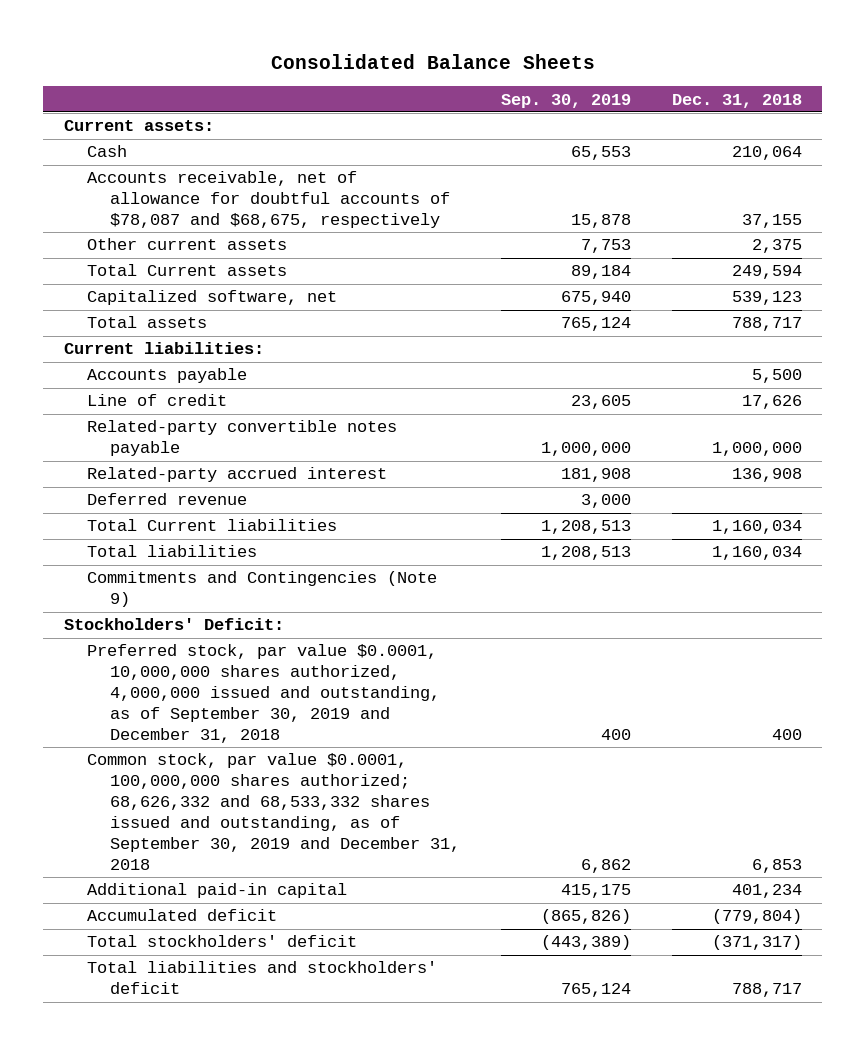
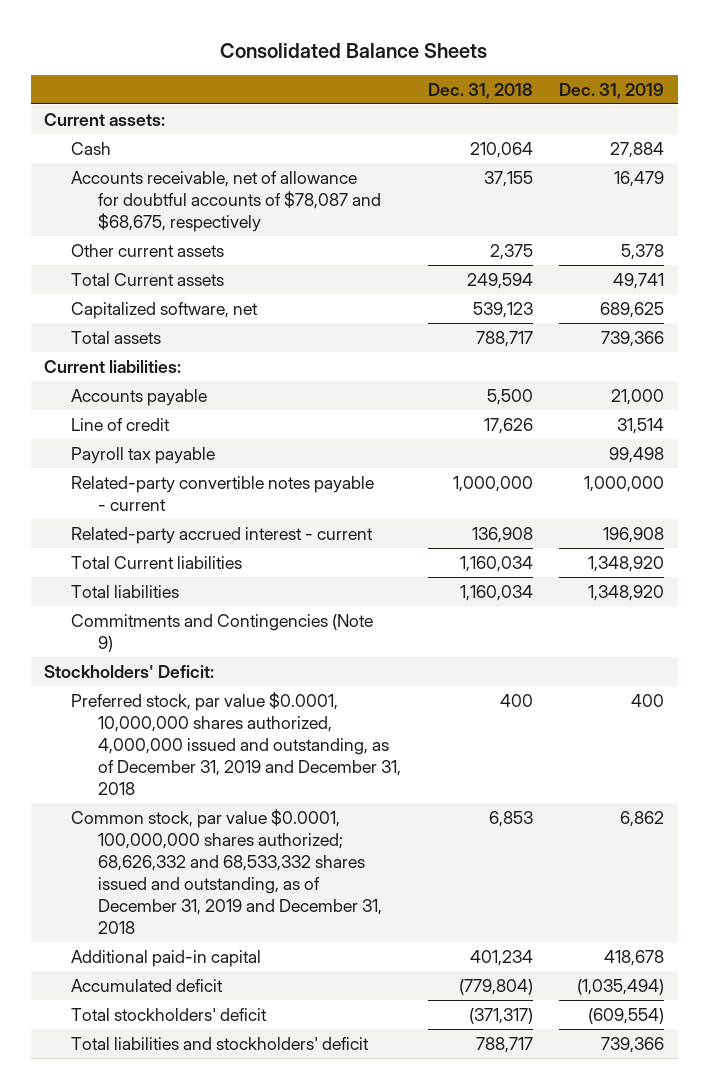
- | Sep. 30, 2019 | Dec. 31, 2018
+ | Dec. 31, 2018 | Dec. 31, 2019
- Related-party convertible notes payable | 1,000,000 | 1,000,000
- Related-party accrued interest | 181,908 | 136,908
- Deferred revenue | 3,000 |
+ Payroll tax payable | | 99,498
+ Related-party convertible notes payable - current | 1,000,000 | 1,000,000
+ Related-party accrued interest - current | 136,908 | 196,908
- Preferred stock, par value $0.0001, 10,000,000 shares authorized, 4,000,000 issued and outstanding, as of September 30, 2019 and December 31, 2018 | 400 | 400
- Common stock, par value $0.0001, 100,000,000 shares authorized; 68,626,332 and 68,533,332 shares issued and outstanding, as of September 30, 2019 and December 31, 2018 | 6,862 | 6,853
+ Preferred stock, par value $0.0001, 10,000,000 shares authorized, 4,000,000 issued and outstanding, as of December 31, 2019 and December 31, 2018 | 400 | 400
+ Common stock, par value $0.0001, 100,000,000 shares authorized; 68,626,332 and 68,533,332 shares issued and outstanding, as of December 31, 2019 and December 31, 2018 | 6,853 | 6,862

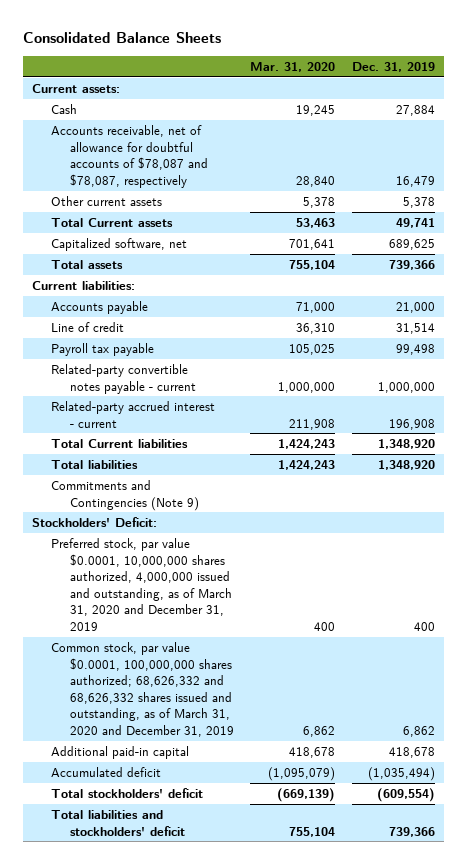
- | Dec. 31, 2018 | Dec. 31, 2019
+ | Mar. 31, 2020 | Dec. 31, 2019
- Accounts receivable, net of allowance for doubtful accounts of $78,087 and $68,675, respectively | 37,155 | 16,479
+ Accounts receivable, net of allowance for doubtful accounts of $78,087 and $78,087, respectively | 28,840 | 16,479
- Preferred stock, par value $0.0001, 10,000,000 shares authorized, 4,000,000 issued and outstanding, as of December 31, 2019 and December 31, 2018 | 400 | 400
- Common stock, par value $0.0001, 100,000,000 shares authorized; 68,626,332 and 68,533,332 shares issued and outstanding, as of December 31, 2019 and December 31, 2018 | 6,853 | 6,862
+ Preferred stock, par value $0.0001, 10,000,000 shares authorized, 4,000,000 issued and outstanding, as of March 31, 2020 and December 31, 2019 | 400 | 400
+ Common stock, par value $0.0001, 100,000,000 shares authorized; 68,626,332 and 68,626,332 shares issued and outstanding, as of March 31, 2020 and December 31, 2019 | 6,862 | 6,862

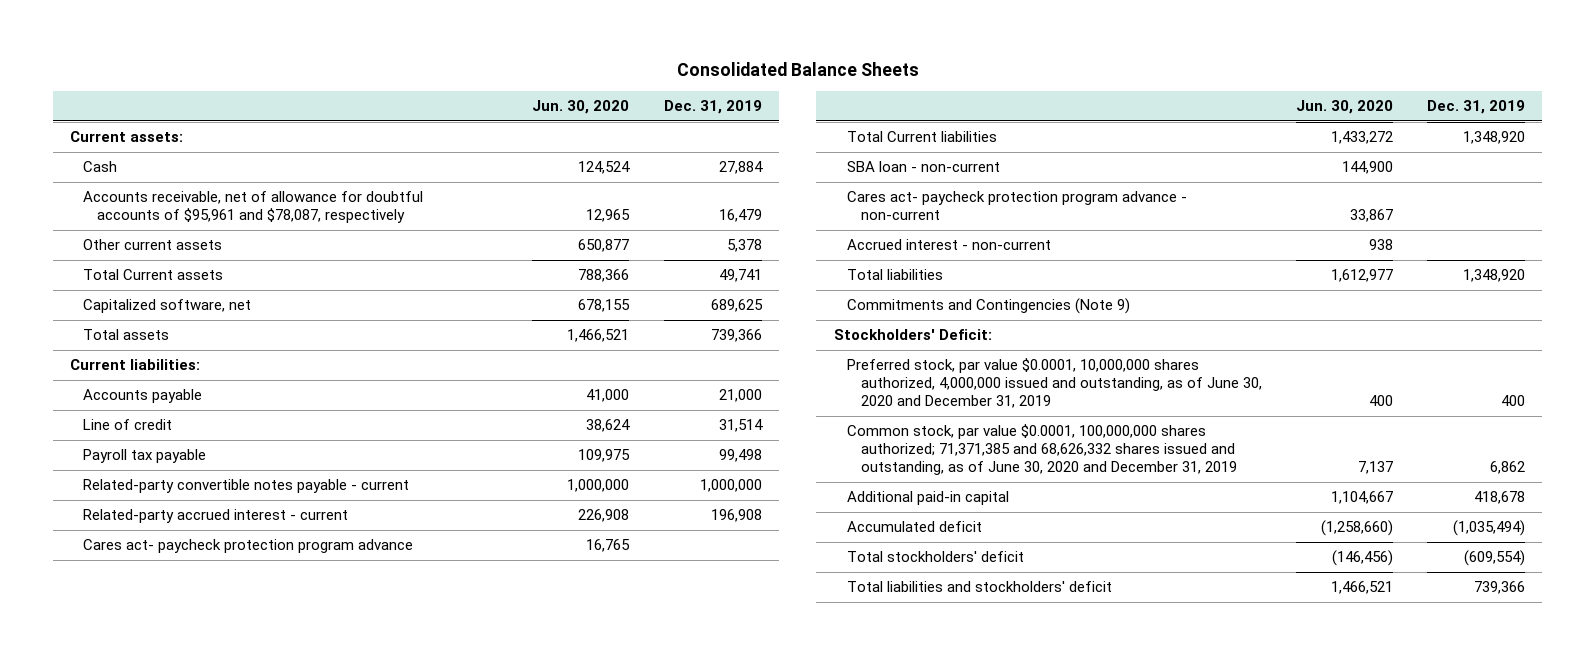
- | Mar. 31, 2020 | Dec. 31, 2019
+ | Jun. 30, 2020 | Dec. 31, 2019
- Accounts receivable, net of allowance for doubtful accounts of $78,087 and $78,087, respectively | 28,840 | 16,479
+ Accounts receivable, net of allowance for doubtful accounts of $95,961 and $78,087, respectively | 12,965 | 16,479
+ Cares act- paycheck protection program advance | 16,765 |
+ SBA loan - non-current | 144,900 |
+ Cares act- paycheck protection program advance - non-current | 33,867 |
+ Accrued interest - non-current | 938 |
- Preferred stock, par value $0.0001, 10,000,000 shares authorized, 4,000,000 issued and outstanding, as of March 31, 2020 and December 31, 2019 | 400 | 400
- Common stock, par value $0.0001, 100,000,000 shares authorized; 68,626,332 and 68,626,332 shares issued and outstanding, as of March 31, 2020 and December 31, 2019 | 6,862 | 6,862
+ Preferred stock, par value $0.0001, 10,000,000 shares authorized, 4,000,000 issued and outstanding, as of June 30, 2020 and December 31, 2019 | 400 | 400
+ Common stock, par value $0.0001, 100,000,000 shares authorized; 71,371,385 and 68,626,332 shares issued and outstanding, as of June 30, 2020 and December 31, 2019 | 7,137 | 6,862

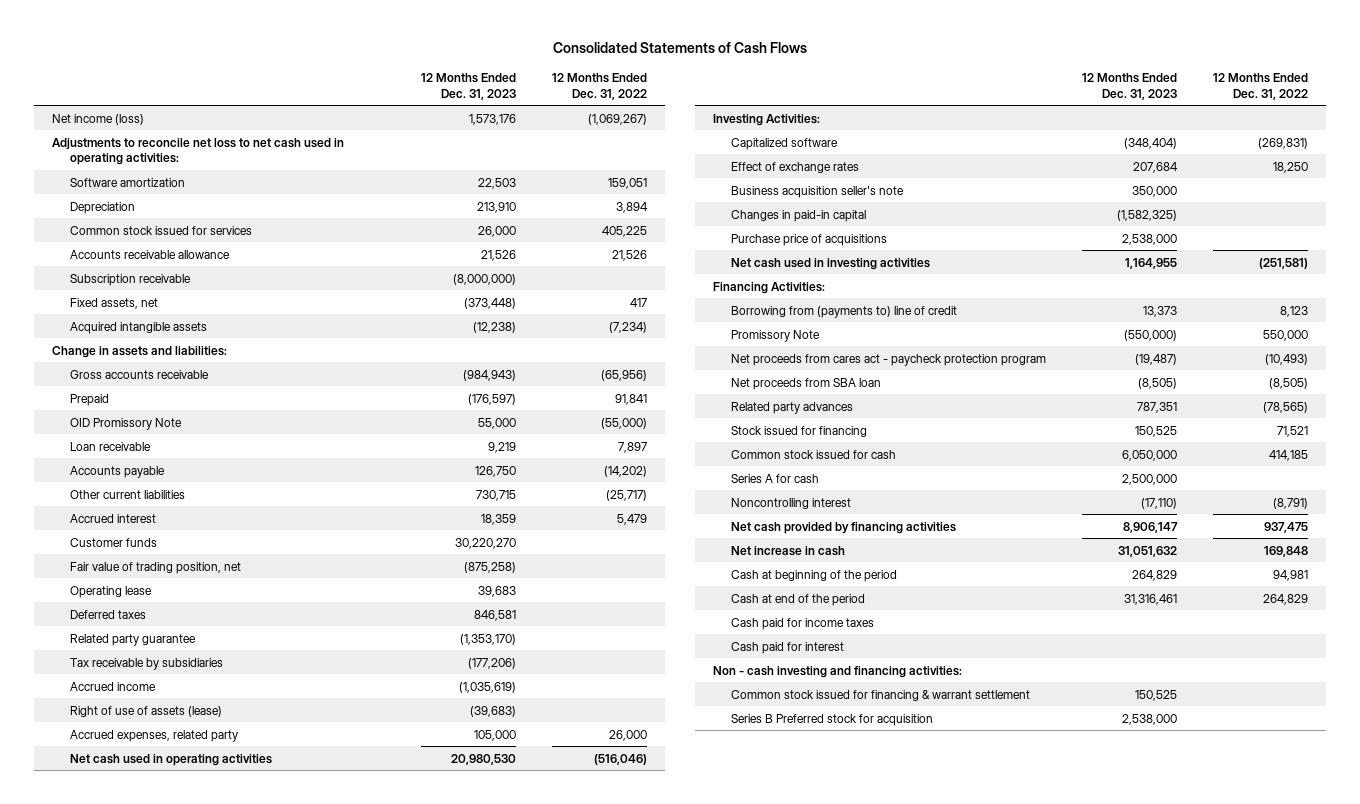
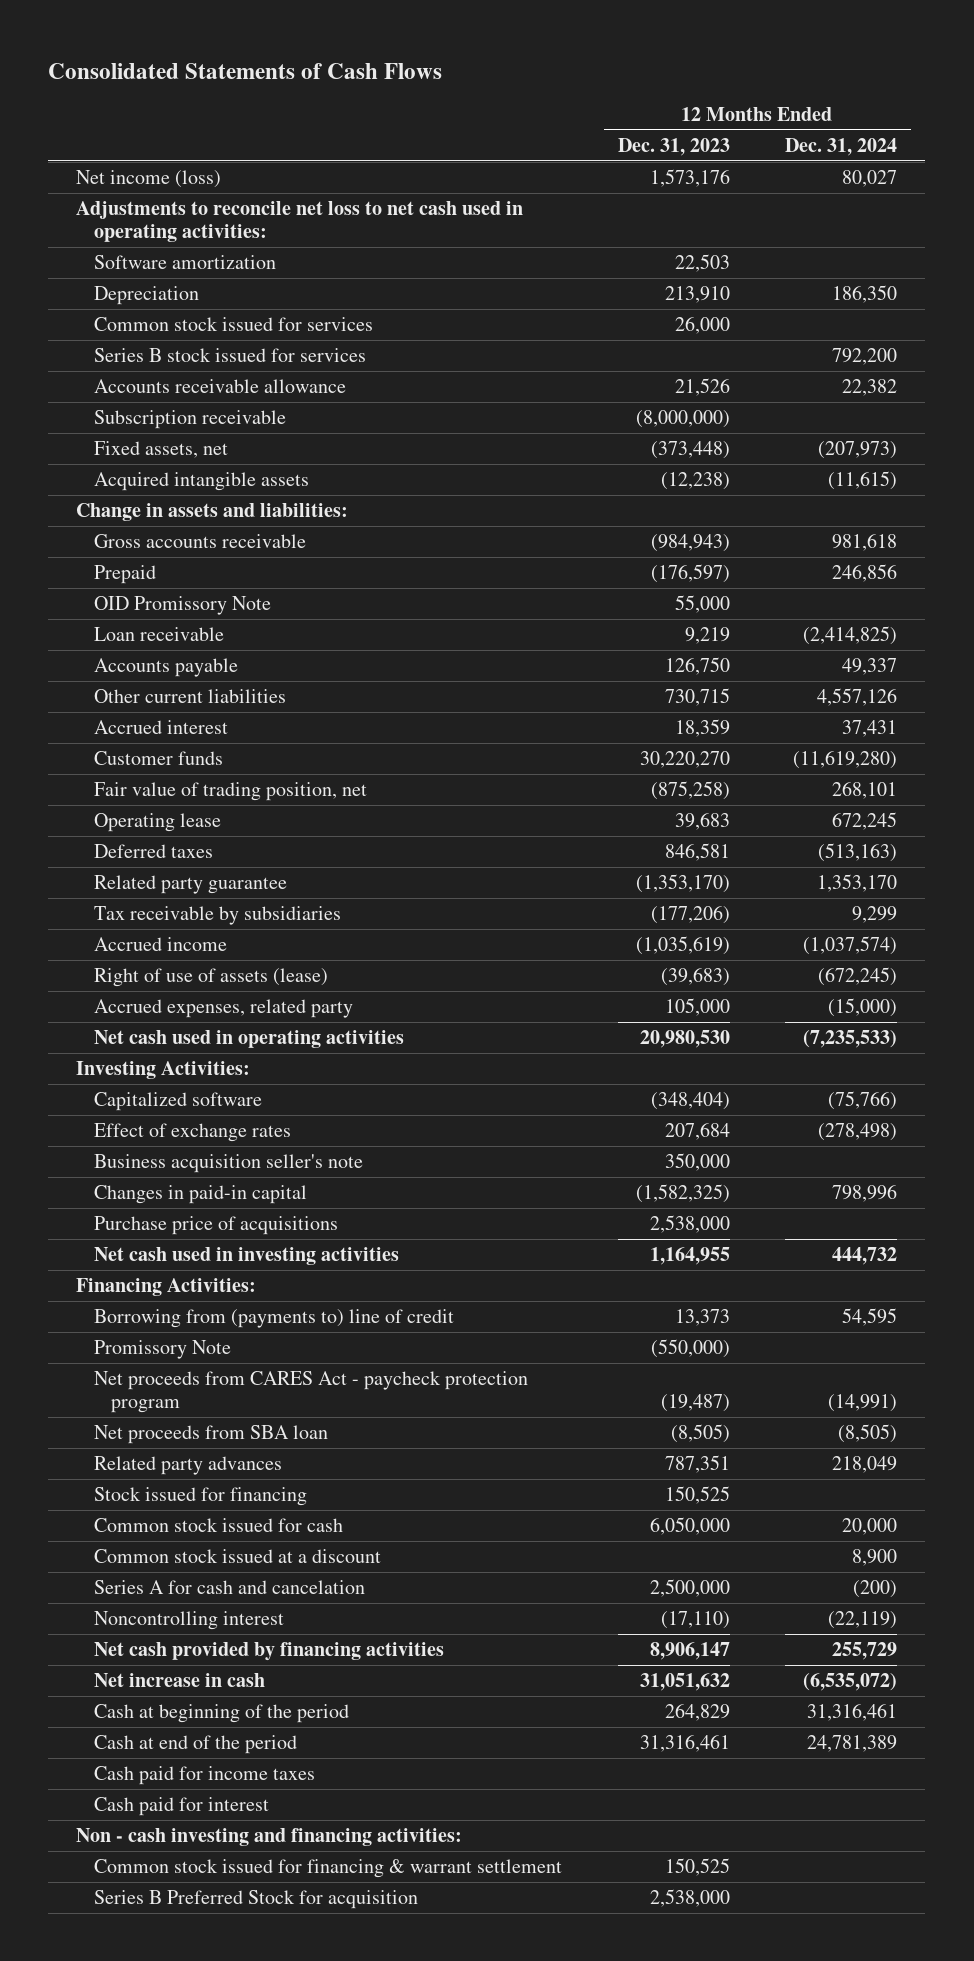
- | 12 Months Ended Dec. 31, 2023 | 12 Months Ended Dec. 31, 2022
+ | 12 Months Ended Dec. 31, 2023 | 12 Months Ended Dec. 31, 2024
+ Series B stock issued for services | | 792,200
- Net proceeds from cares act - paycheck protection program | (19,487) | (10,493)
+ Net proceeds from CARES Act - paycheck protection program | (19,487) | (14,991)
- Series A for cash | 2,500,000 |
+ Common stock issued at a discount | | 8,900
+ Series A for cash and cancelation | 2,500,000 | (200)
- Series B Preferred stock for acquisition | 2,538,000 |
+ Series B Preferred Stock for acquisition | 2,538,000 |

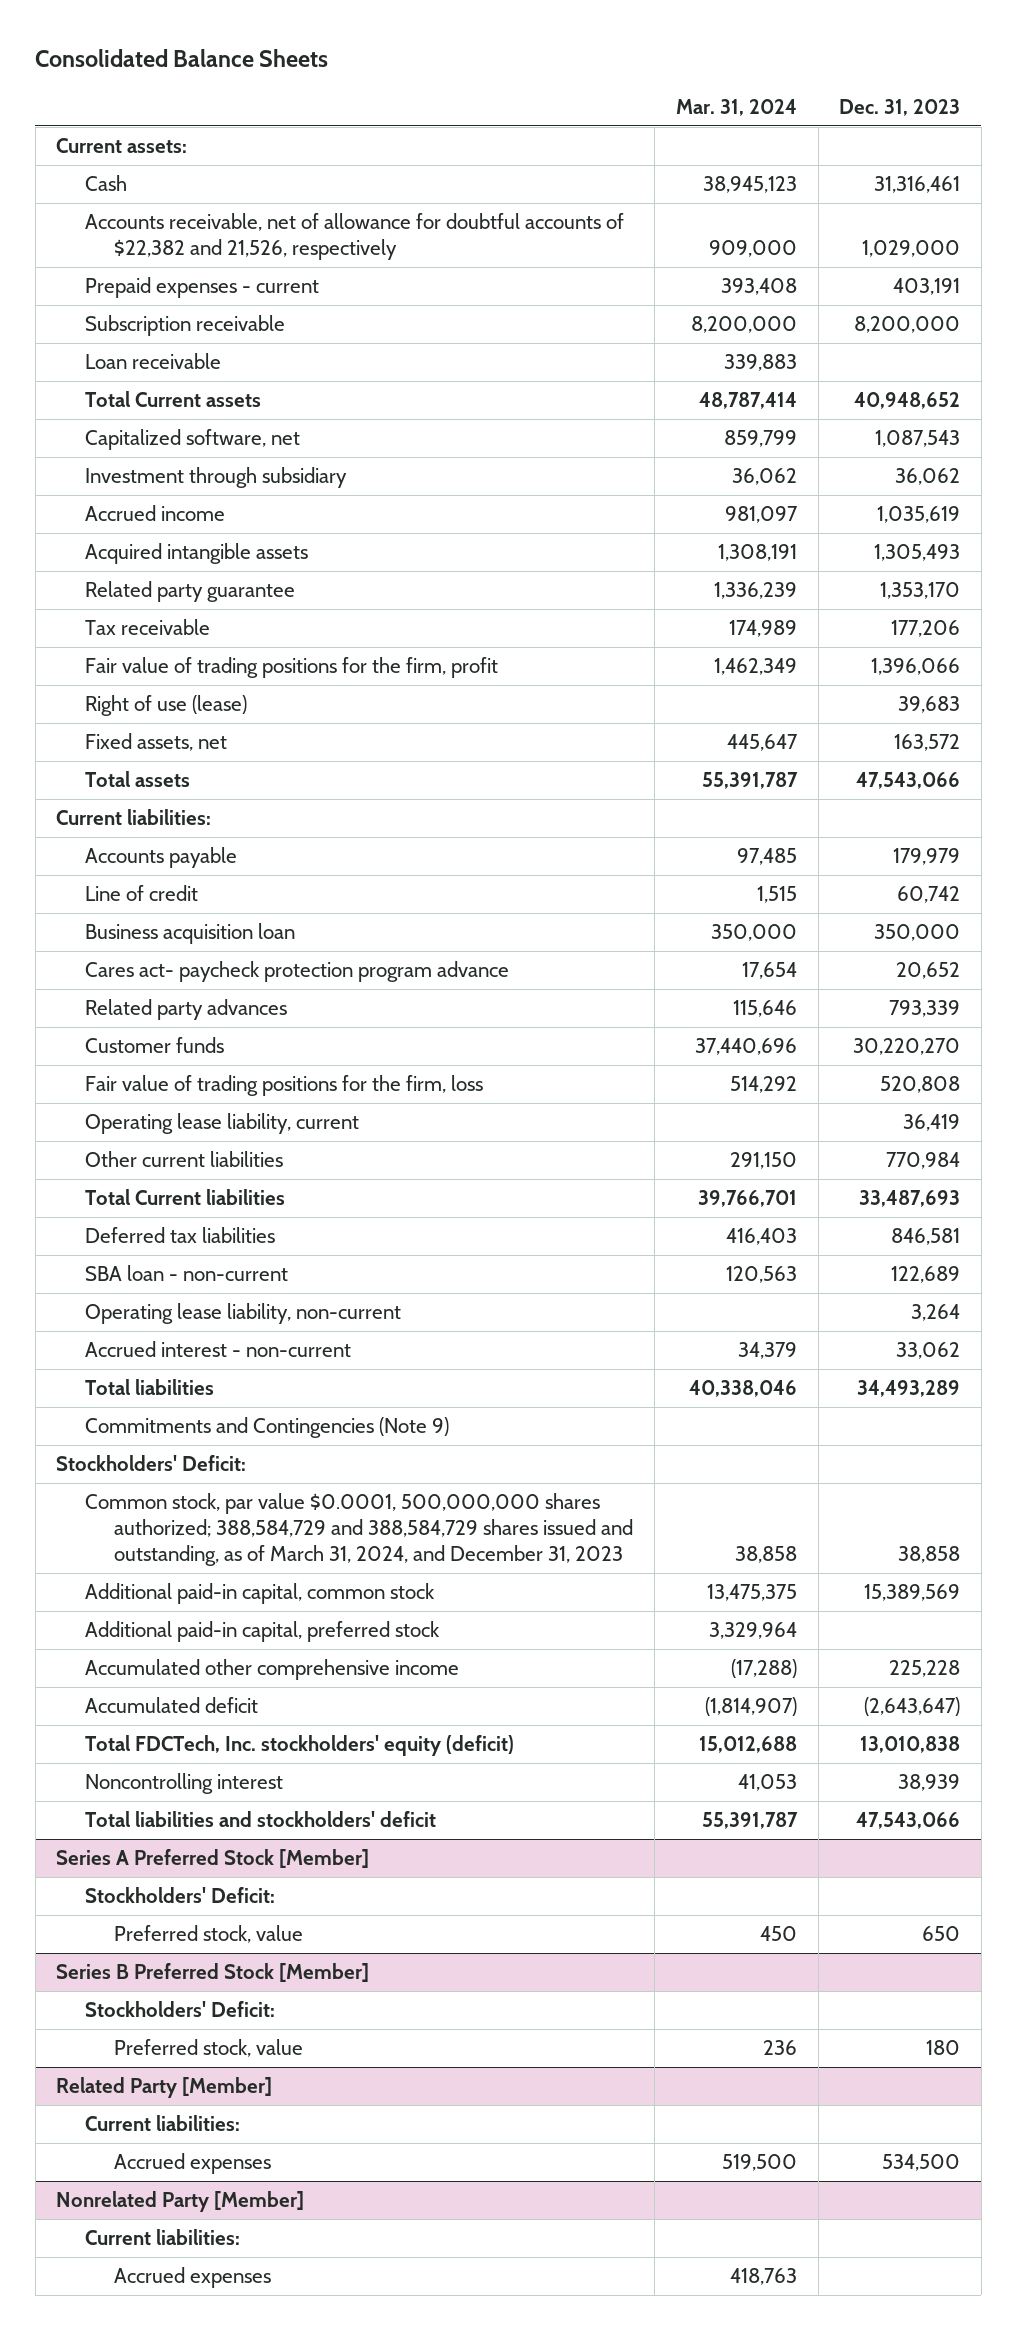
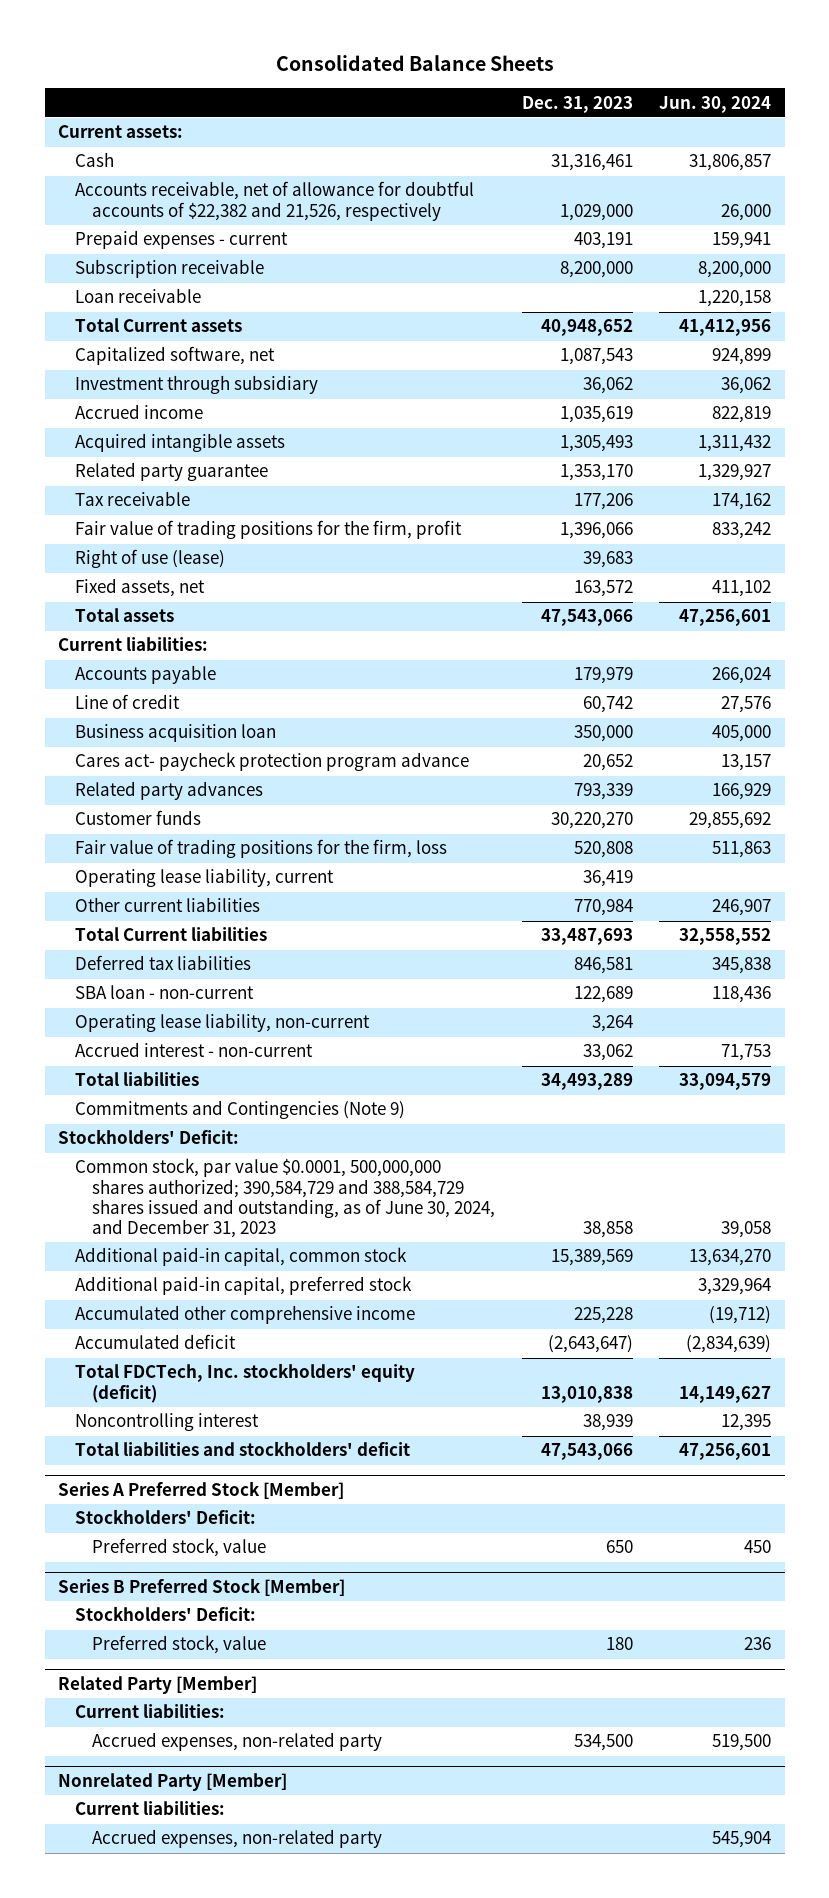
- | Mar. 31, 2024 | Dec. 31, 2023
+ | Dec. 31, 2023 | Jun. 30, 2024
- Common stock, par value $0.0001, 500,000,000 shares authorized; 388,584,729 and 388,584,729 shares issued and outstanding, as of March 31, 2024, and December 31, 2023 | 38,858 | 38,858
+ Common stock, par value $0.0001, 500,000,000 shares authorized; 390,584,729 and 388,584,729 shares issued and outstanding, as of June 30, 2024, and December 31, 2023 | 38,858 | 39,058
@ Related Party [Member]
- Accrued expenses | 519,500 | 534,500
+ Accrued expenses, non-related party | 534,500 | 519,500
@ Nonrelated Party [Member]
- Accrued expenses | 418,763 |
+ Accrued expenses, non-related party | | 545,904

